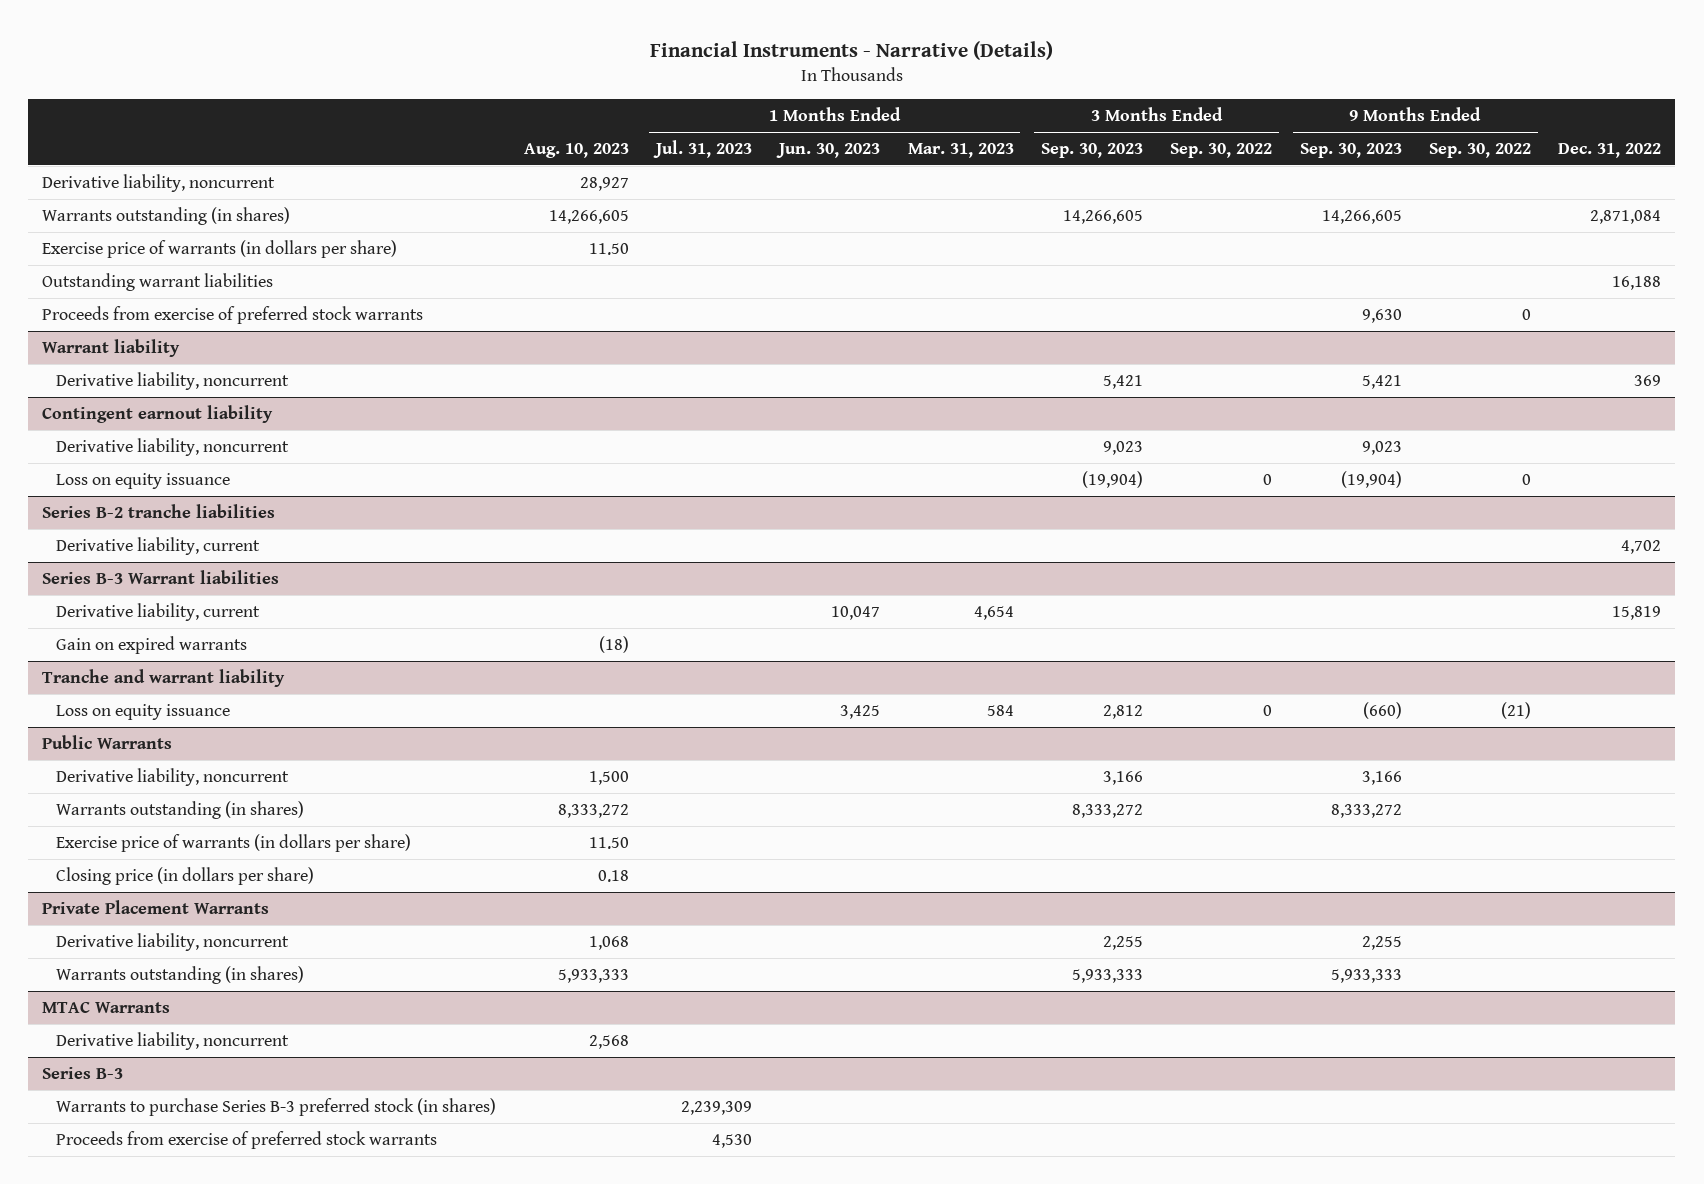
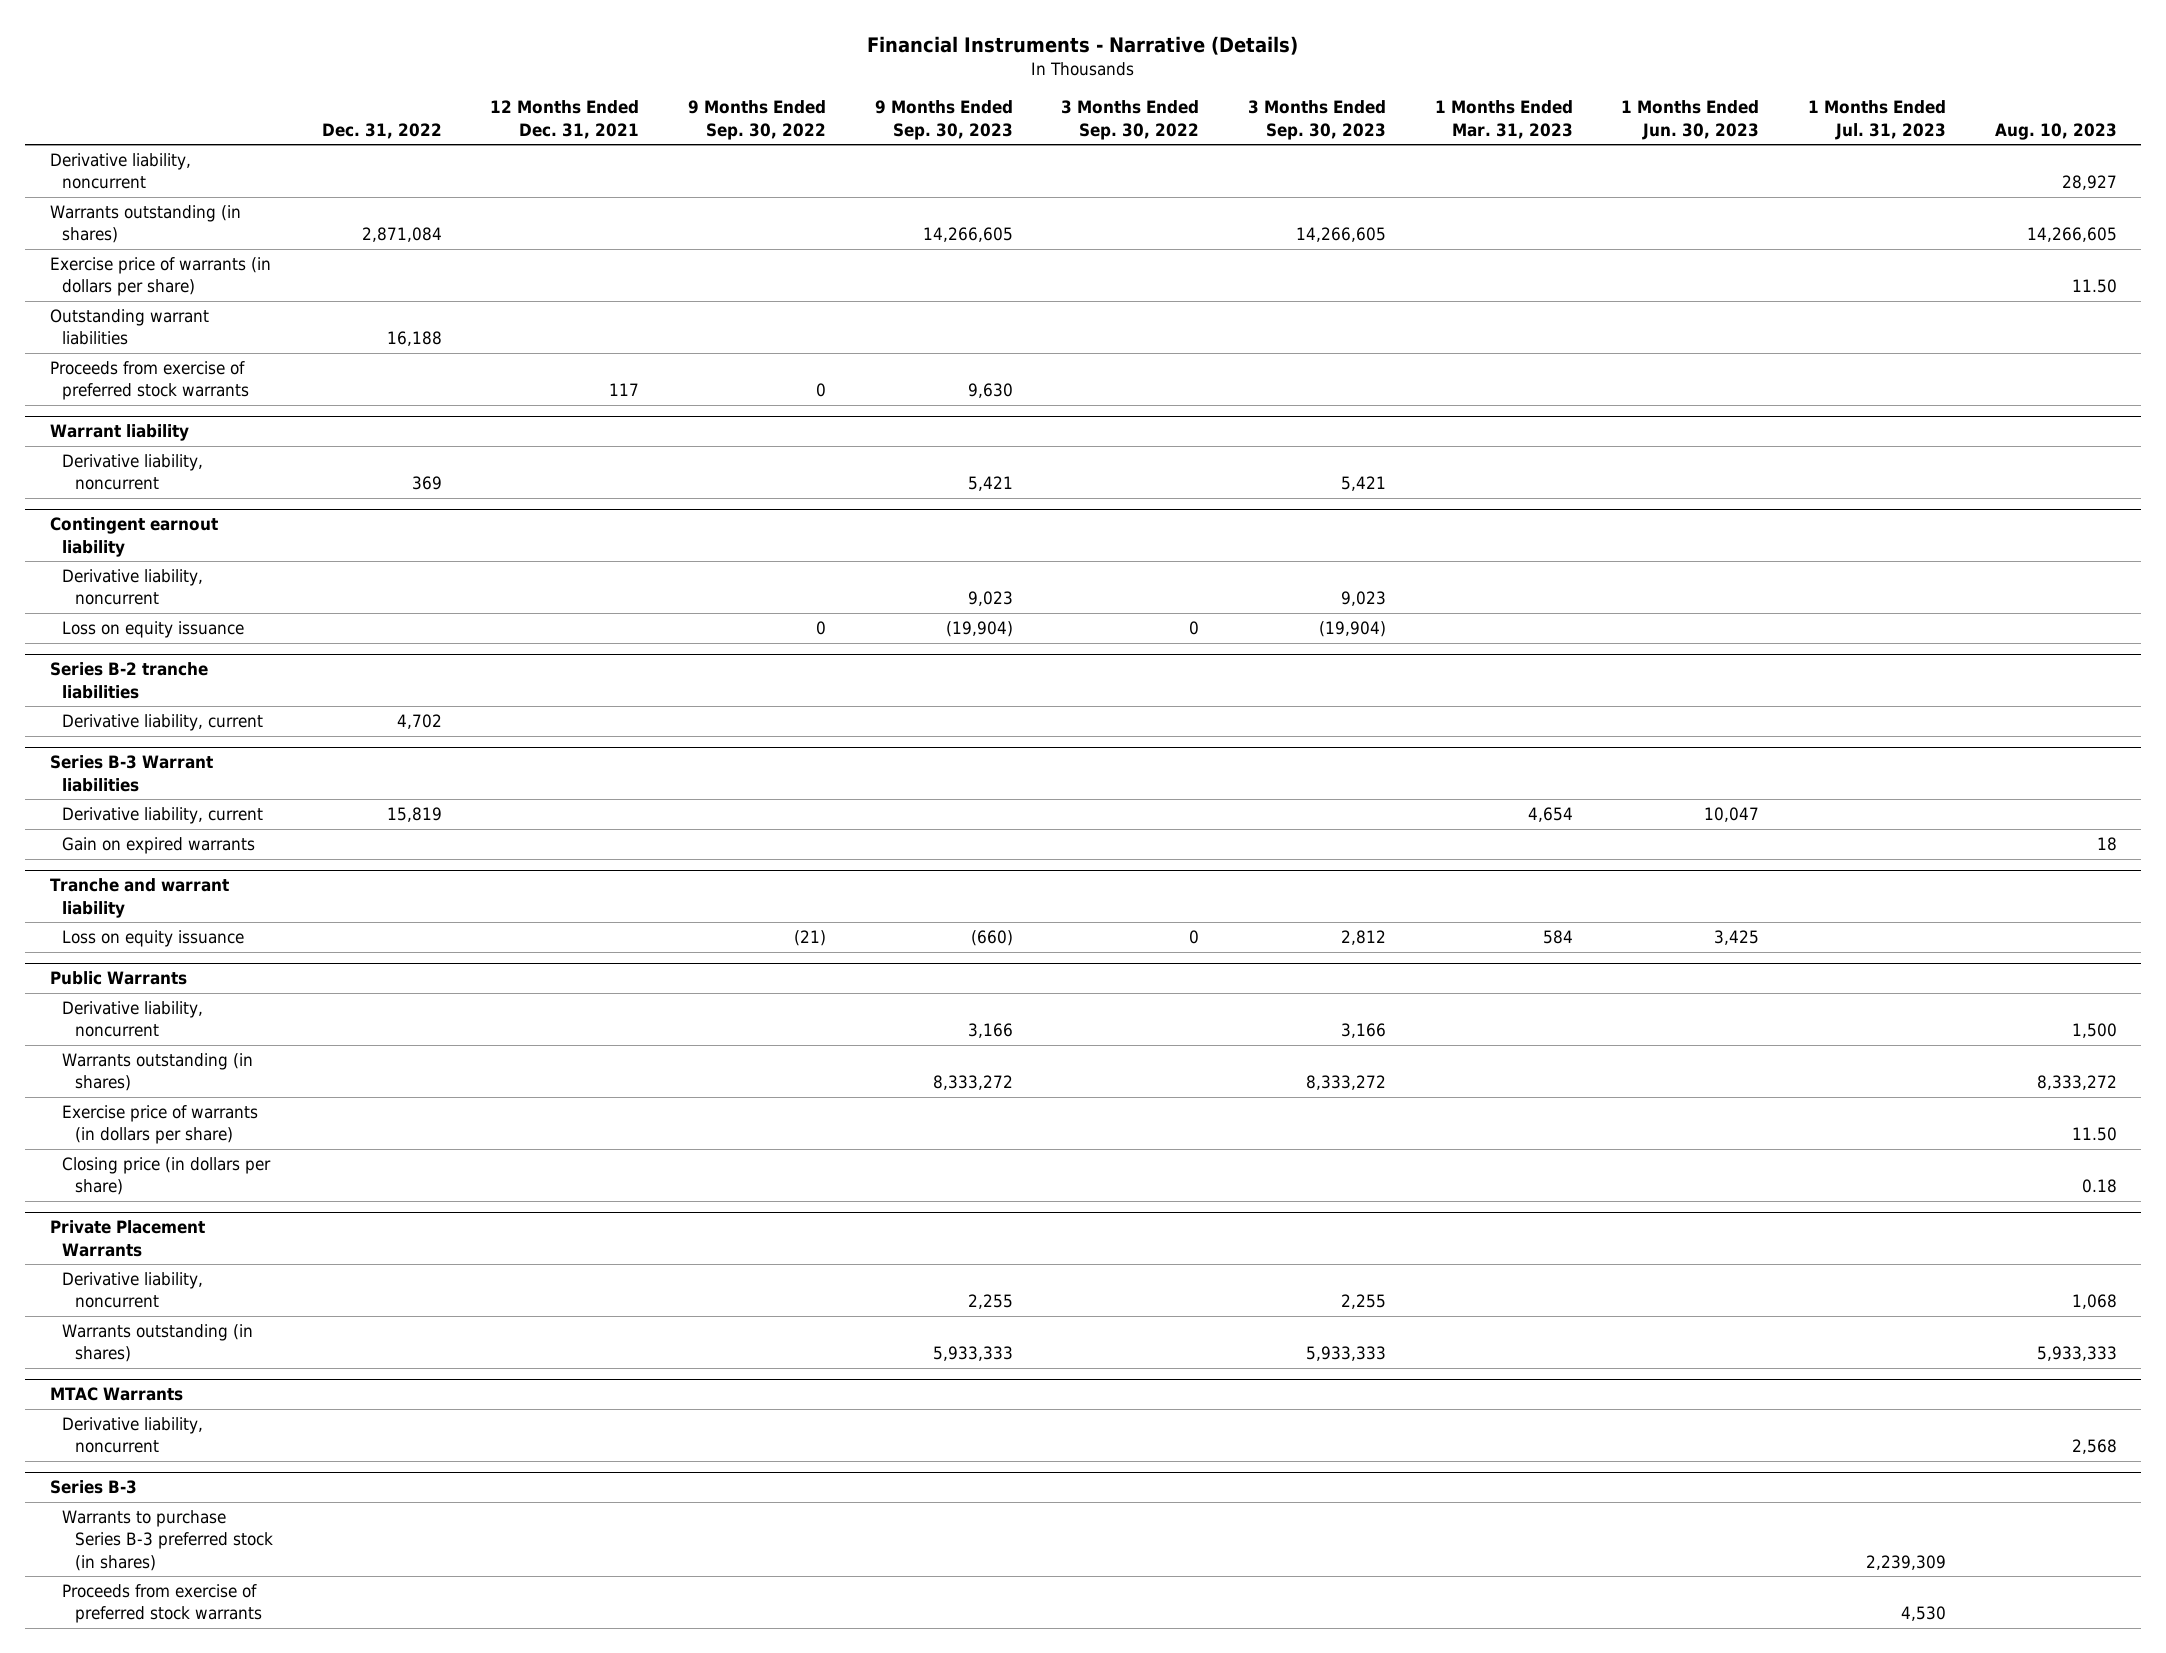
- | Aug. 10, 2023 | 1 Months Ended Jul. 31, 2023 | 1 Months Ended Jun. 30, 2023 | 1 Months Ended Mar. 31, 2023 | 3 Months Ended Sep. 30, 2023 | 3 Months Ended Sep. 30, 2022 | 9 Months Ended Sep. 30, 2023 | 9 Months Ended Sep. 30, 2022 | Dec. 31, 2022
+ | Dec. 31, 2022 | 12 Months Ended Dec. 31, 2021 | 9 Months Ended Sep. 30, 2022 | 9 Months Ended Sep. 30, 2023 | 3 Months Ended Sep. 30, 2022 | 3 Months Ended Sep. 30, 2023 | 1 Months Ended Mar. 31, 2023 | 1 Months Ended Jun. 30, 2023 | 1 Months Ended Jul. 31, 2023 | Aug. 10, 2023
@ Series B-3 Warrant liabilities
- Gain on expired warrants | (18) | | | | | | | |
+ Gain on expired warrants | | | | | | | | | | 18

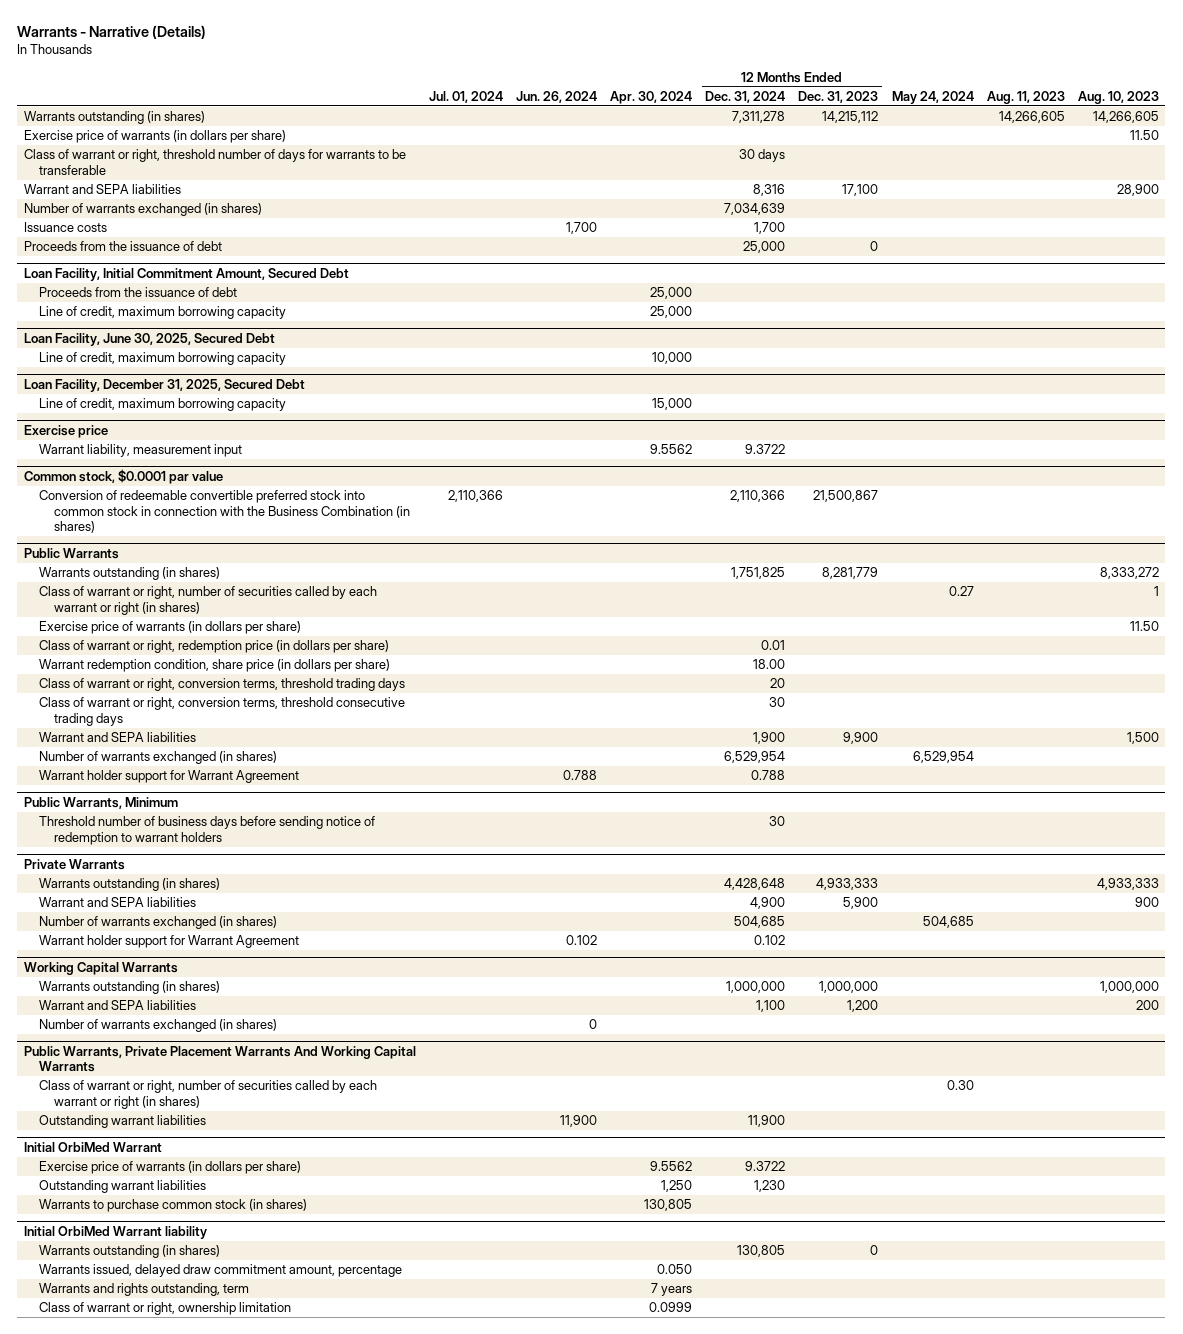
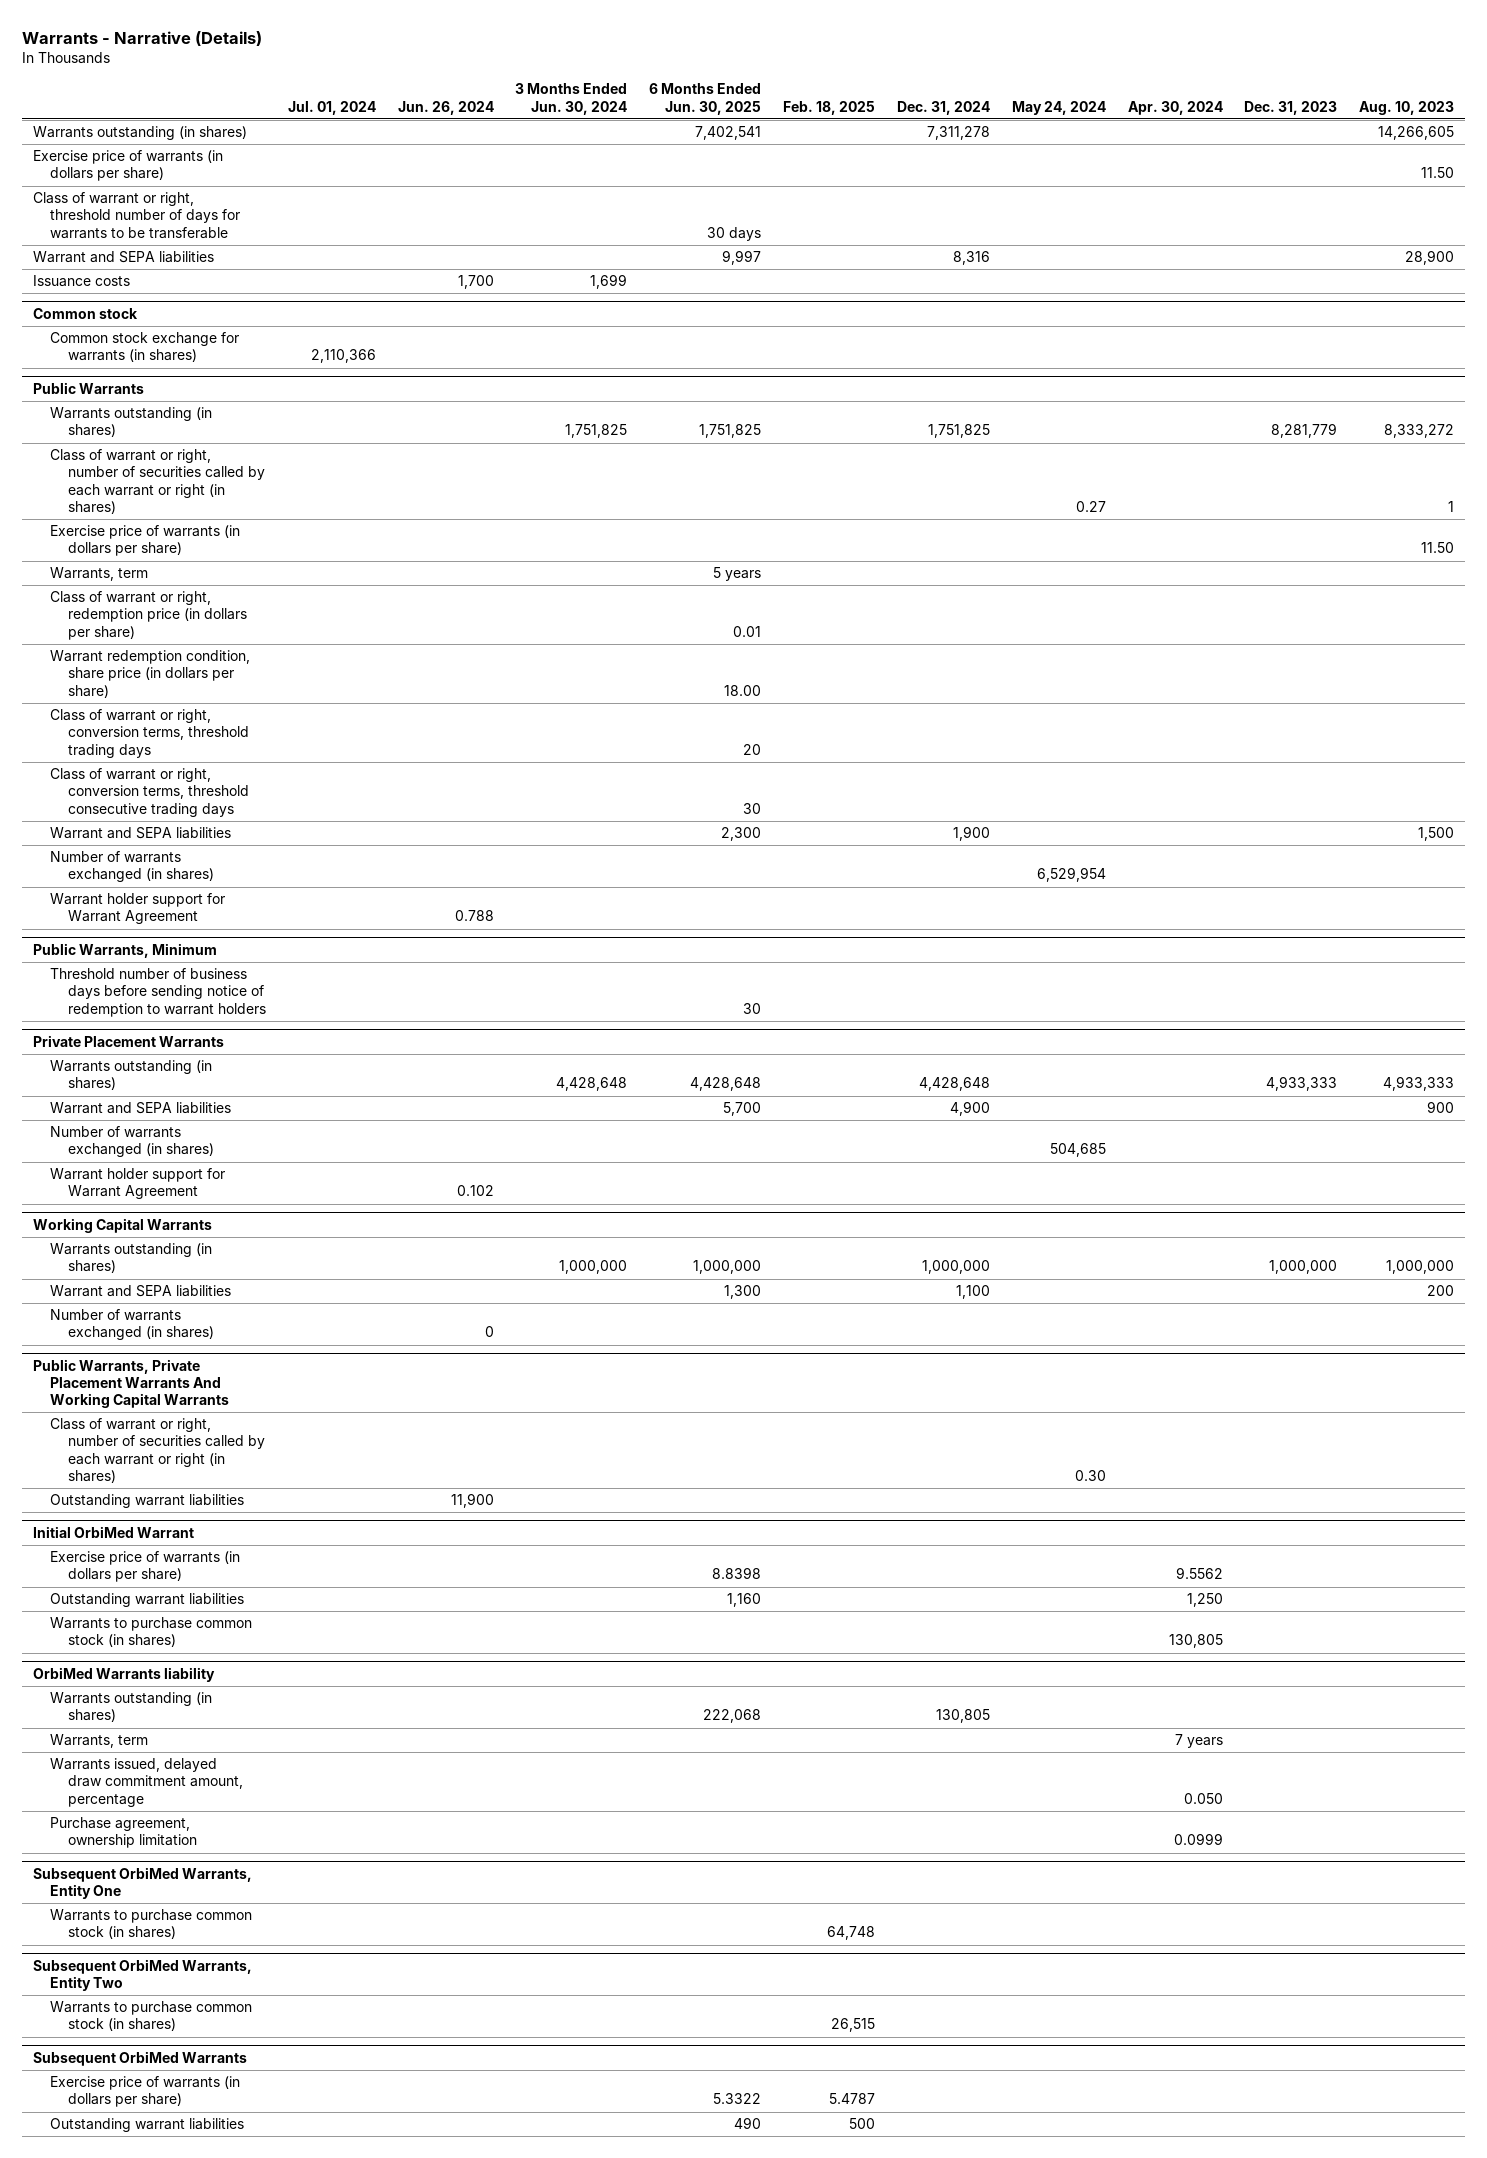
- | Jul. 01, 2024 | Jun. 26, 2024 | Apr. 30, 2024 | 12 Months Ended Dec. 31, 2024 | 12 Months Ended Dec. 31, 2023 | May 24, 2024 | Aug. 11, 2023 | Aug. 10, 2023
+ | Jul. 01, 2024 | Jun. 26, 2024 | 3 Months Ended Jun. 30, 2024 | 6 Months Ended Jun. 30, 2025 | Feb. 18, 2025 | Dec. 31, 2024 | May 24, 2024 | Apr. 30, 2024 | Dec. 31, 2023 | Aug. 10, 2023
- Number of warrants exchanged (in shares) | | | | 7,034,639 | | | |
- Proceeds from the issuance of debt | | | | 25,000 | 0 | | |
- Loan Facility, Initial Commitment Amount, Secured Debt
- Proceeds from the issuance of debt | | | 25,000 | | | | |
- Line of credit, maximum borrowing capacity | | | 25,000 | | | | |
- Loan Facility, June 30, 2025, Secured Debt
- Line of credit, maximum borrowing capacity | | | 10,000 | | | | |
- Loan Facility, December 31, 2025, Secured Debt
- Line of credit, maximum borrowing capacity | | | 15,000 | | | | |
- Exercise price
- Warrant liability, measurement input | | | 9.5562 | 9.3722 | | | |
- Common stock, $0.0001 par value
- Conversion of redeemable convertible preferred stock into common stock in connection with the Business Combination (in shares) | 2,110,366 | | | 2,110,366 | 21,500,867 | | |
+ Common stock
+ Common stock exchange for warrants (in shares) | 2,110,366 | | | | | | | | |
@ Public Warrants
+ Warrants, term | | | | 5 years | | | | | |
- Private Warrants
+ Private Placement Warrants
- Initial OrbiMed Warrant liability
+ OrbiMed Warrants liability
+ Warrants, term | | | | | | | | 7 years | |
- Warrants and rights outstanding, term | | | 7 years | | | | |
- Class of warrant or right, ownership limitation | | | 0.0999 | | | | |
+ Purchase agreement, ownership limitation | | | | | | | | 0.0999 | |
+ Subsequent OrbiMed Warrants, Entity One
+ Warrants to purchase common stock (in shares) | | | | | 64,748 | | | | |
+ Subsequent OrbiMed Warrants, Entity Two
+ Warrants to purchase common stock (in shares) | | | | | 26,515 | | | | |
+ Subsequent OrbiMed Warrants
+ Exercise price of warrants (in dollars per share) | | | | 5.3322 | 5.4787 | | | | |
+ Outstanding warrant liabilities | | | | 490 | 500 | | | | |

